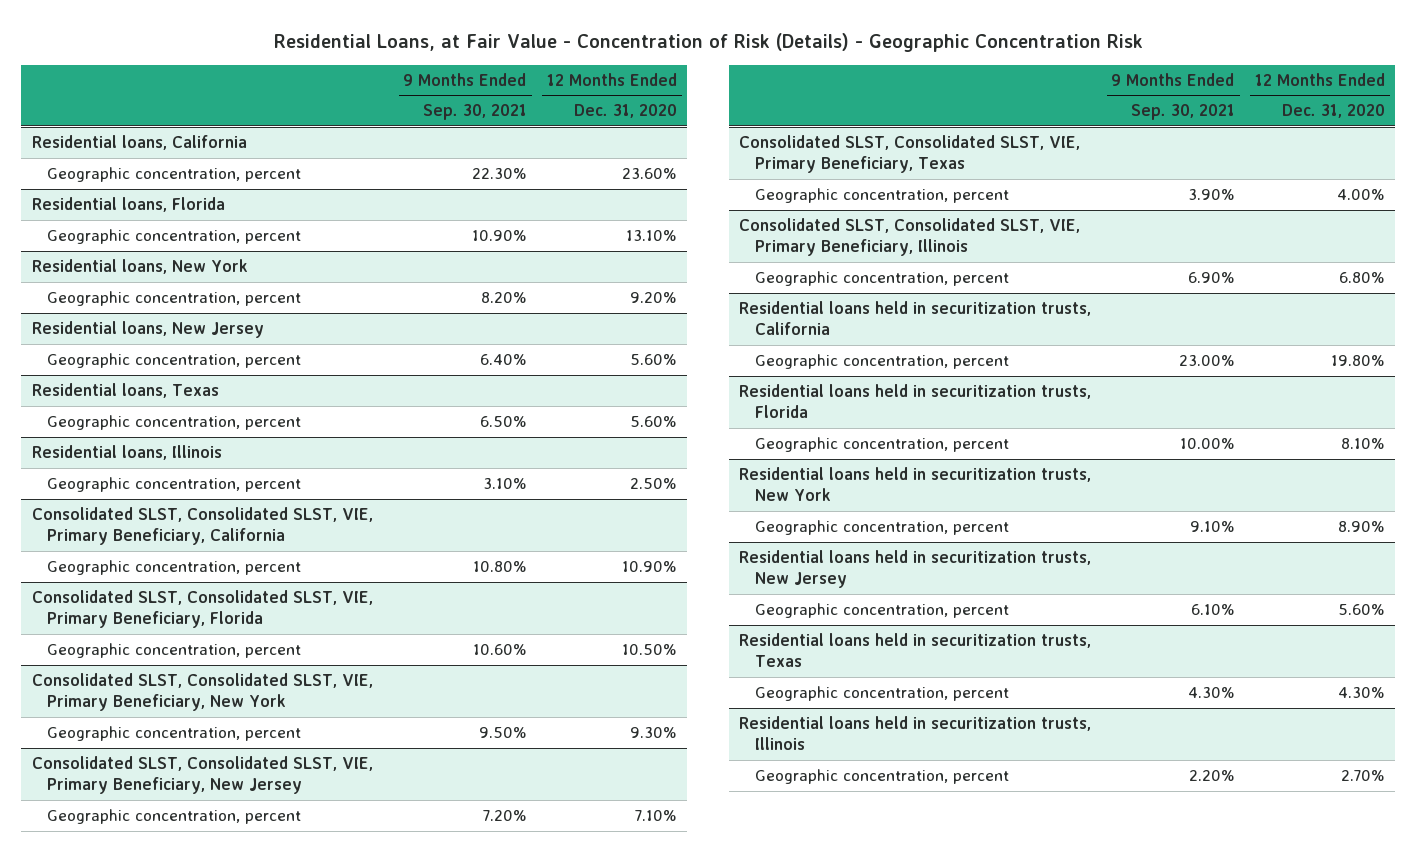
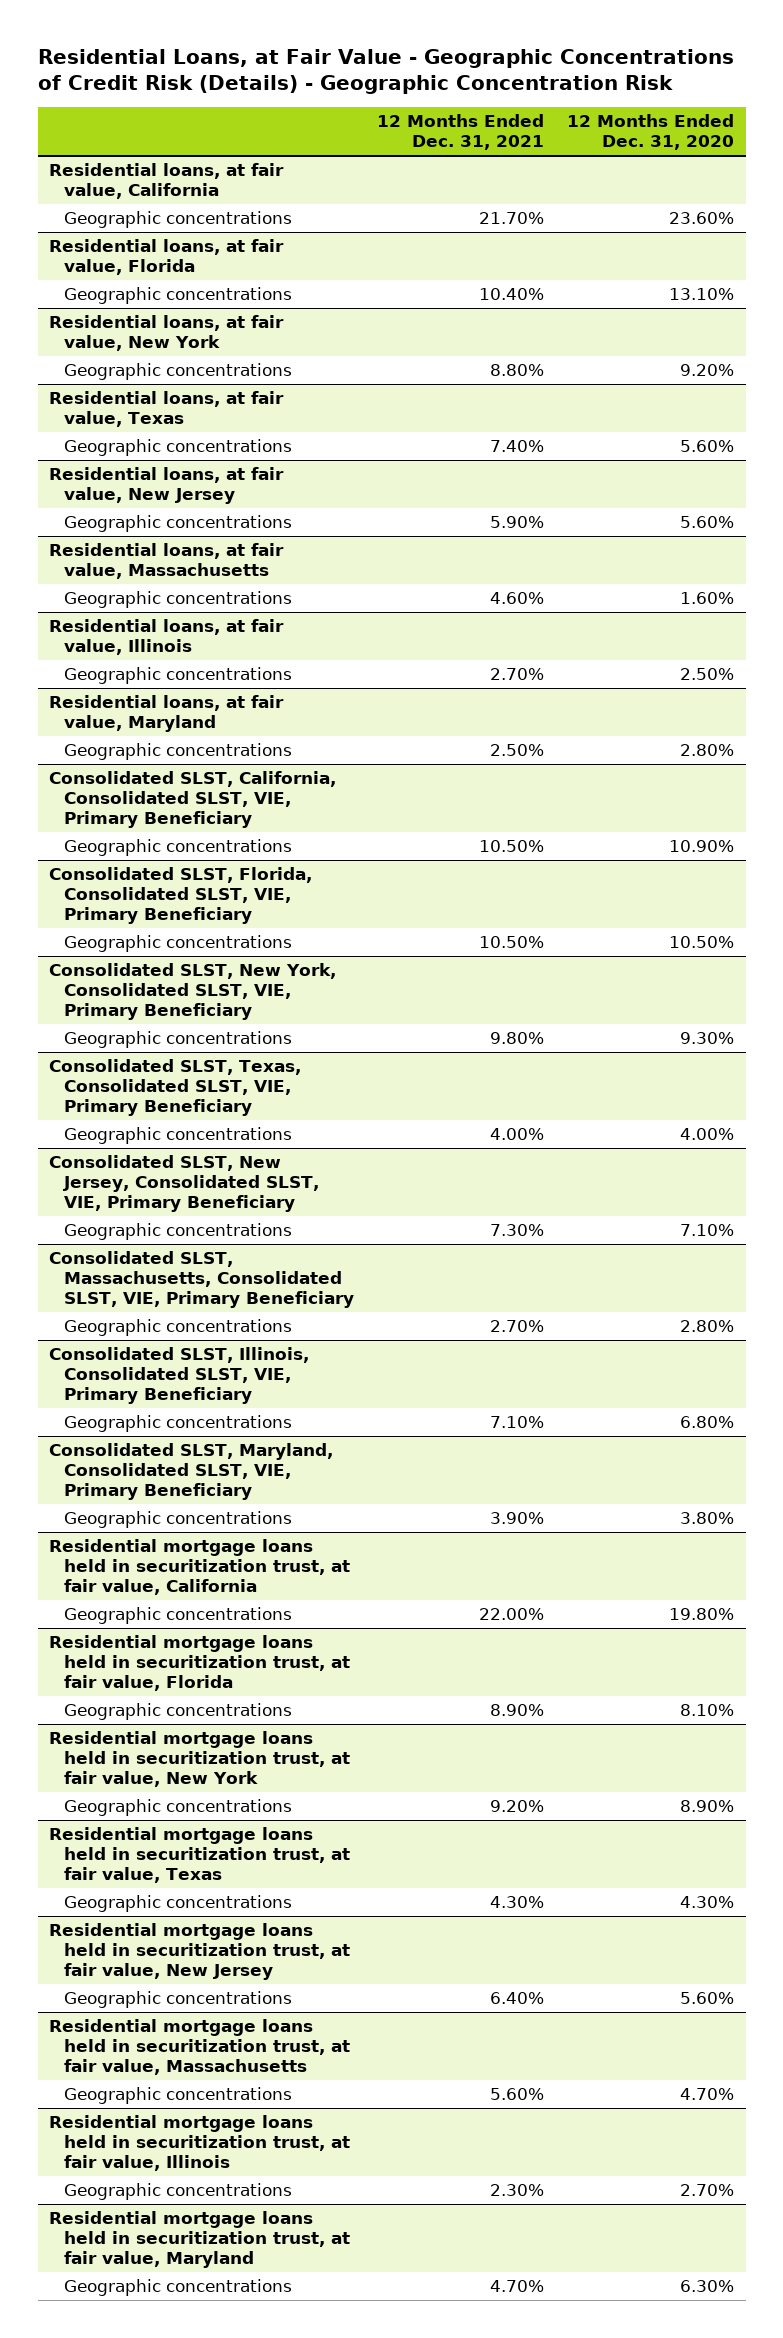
- Residential Loans, at Fair Value - Concentration of Risk (Details) - Geographic Concentration Risk
+ Residential Loans, at Fair Value - Geographic Concentrations of Credit Risk (Details) - Geographic Concentration Risk
- | 9 Months Ended Sep. 30, 2021 | 12 Months Ended Dec. 31, 2020
+ | 12 Months Ended Dec. 31, 2021 | 12 Months Ended Dec. 31, 2020
- Residential loans, California
- Geographic concentration, percent | 22.30% | 23.60%
- Residential loans, Florida
- Geographic concentration, percent | 10.90% | 13.10%
- Residential loans, New York
- Geographic concentration, percent | 8.20% | 9.20%
- Residential loans, New Jersey
- Geographic concentration, percent | 6.40% | 5.60%
- Residential loans, Texas
- Geographic concentration, percent | 6.50% | 5.60%
- Residential loans, Illinois
- Geographic concentration, percent | 3.10% | 2.50%
- Consolidated SLST, Consolidated SLST, VIE, Primary Beneficiary, California
- Geographic concentration, percent | 10.80% | 10.90%
- Consolidated SLST, Consolidated SLST, VIE, Primary Beneficiary, Florida
- Geographic concentration, percent | 10.60% | 10.50%
- Consolidated SLST, Consolidated SLST, VIE, Primary Beneficiary, New York
- Geographic concentration, percent | 9.50% | 9.30%
- Consolidated SLST, Consolidated SLST, VIE, Primary Beneficiary, New Jersey
- Geographic concentration, percent | 7.20% | 7.10%
- Consolidated SLST, Consolidated SLST, VIE, Primary Beneficiary, Texas
- Geographic concentration, percent | 3.90% | 4.00%
- Consolidated SLST, Consolidated SLST, VIE, Primary Beneficiary, Illinois
- Geographic concentration, percent | 6.90% | 6.80%
- Residential loans held in securitization trusts, California
- Geographic concentration, percent | 23.00% | 19.80%
- Residential loans held in securitization trusts, Florida
- Geographic concentration, percent | 10.00% | 8.10%
- Residential loans held in securitization trusts, New York
- Geographic concentration, percent | 9.10% | 8.90%
- Residential loans held in securitization trusts, New Jersey
- Geographic concentration, percent | 6.10% | 5.60%
- Residential loans held in securitization trusts, Texas
- Geographic concentration, percent | 4.30% | 4.30%
- Residential loans held in securitization trusts, Illinois
- Geographic concentration, percent | 2.20% | 2.70%
+ Residential loans, at fair value, California
+ Geographic concentrations | 21.70% | 23.60%
+ Residential loans, at fair value, Florida
+ Geographic concentrations | 10.40% | 13.10%
+ Residential loans, at fair value, New York
+ Geographic concentrations | 8.80% | 9.20%
+ Residential loans, at fair value, Texas
+ Geographic concentrations | 7.40% | 5.60%
+ Residential loans, at fair value, New Jersey
+ Geographic concentrations | 5.90% | 5.60%
+ Residential loans, at fair value, Massachusetts
+ Geographic concentrations | 4.60% | 1.60%
+ Residential loans, at fair value, Illinois
+ Geographic concentrations | 2.70% | 2.50%
+ Residential loans, at fair value, Maryland
+ Geographic concentrations | 2.50% | 2.80%
+ Consolidated SLST, California, Consolidated SLST, VIE, Primary Beneficiary
+ Geographic concentrations | 10.50% | 10.90%
+ Consolidated SLST, Florida, Consolidated SLST, VIE, Primary Beneficiary
+ Geographic concentrations | 10.50% | 10.50%
+ Consolidated SLST, New York, Consolidated SLST, VIE, Primary Beneficiary
+ Geographic concentrations | 9.80% | 9.30%
+ Consolidated SLST, Texas, Consolidated SLST, VIE, Primary Beneficiary
+ Geographic concentrations | 4.00% | 4.00%
+ Consolidated SLST, New Jersey, Consolidated SLST, VIE, Primary Beneficiary
+ Geographic concentrations | 7.30% | 7.10%
+ Consolidated SLST, Massachusetts, Consolidated SLST, VIE, Primary Beneficiary
+ Geographic concentrations | 2.70% | 2.80%
+ Consolidated SLST, Illinois, Consolidated SLST, VIE, Primary Beneficiary
+ Geographic concentrations | 7.10% | 6.80%
+ Consolidated SLST, Maryland, Consolidated SLST, VIE, Primary Beneficiary
+ Geographic concentrations | 3.90% | 3.80%
+ Residential mortgage loans held in securitization trust, at fair value, California
+ Geographic concentrations | 22.00% | 19.80%
+ Residential mortgage loans held in securitization trust, at fair value, Florida
+ Geographic concentrations | 8.90% | 8.10%
+ Residential mortgage loans held in securitization trust, at fair value, New York
+ Geographic concentrations | 9.20% | 8.90%
+ Residential mortgage loans held in securitization trust, at fair value, Texas
+ Geographic concentrations | 4.30% | 4.30%
+ Residential mortgage loans held in securitization trust, at fair value, New Jersey
+ Geographic concentrations | 6.40% | 5.60%
+ Residential mortgage loans held in securitization trust, at fair value, Massachusetts
+ Geographic concentrations | 5.60% | 4.70%
+ Residential mortgage loans held in securitization trust, at fair value, Illinois
+ Geographic concentrations | 2.30% | 2.70%
+ Residential mortgage loans held in securitization trust, at fair value, Maryland
+ Geographic concentrations | 4.70% | 6.30%

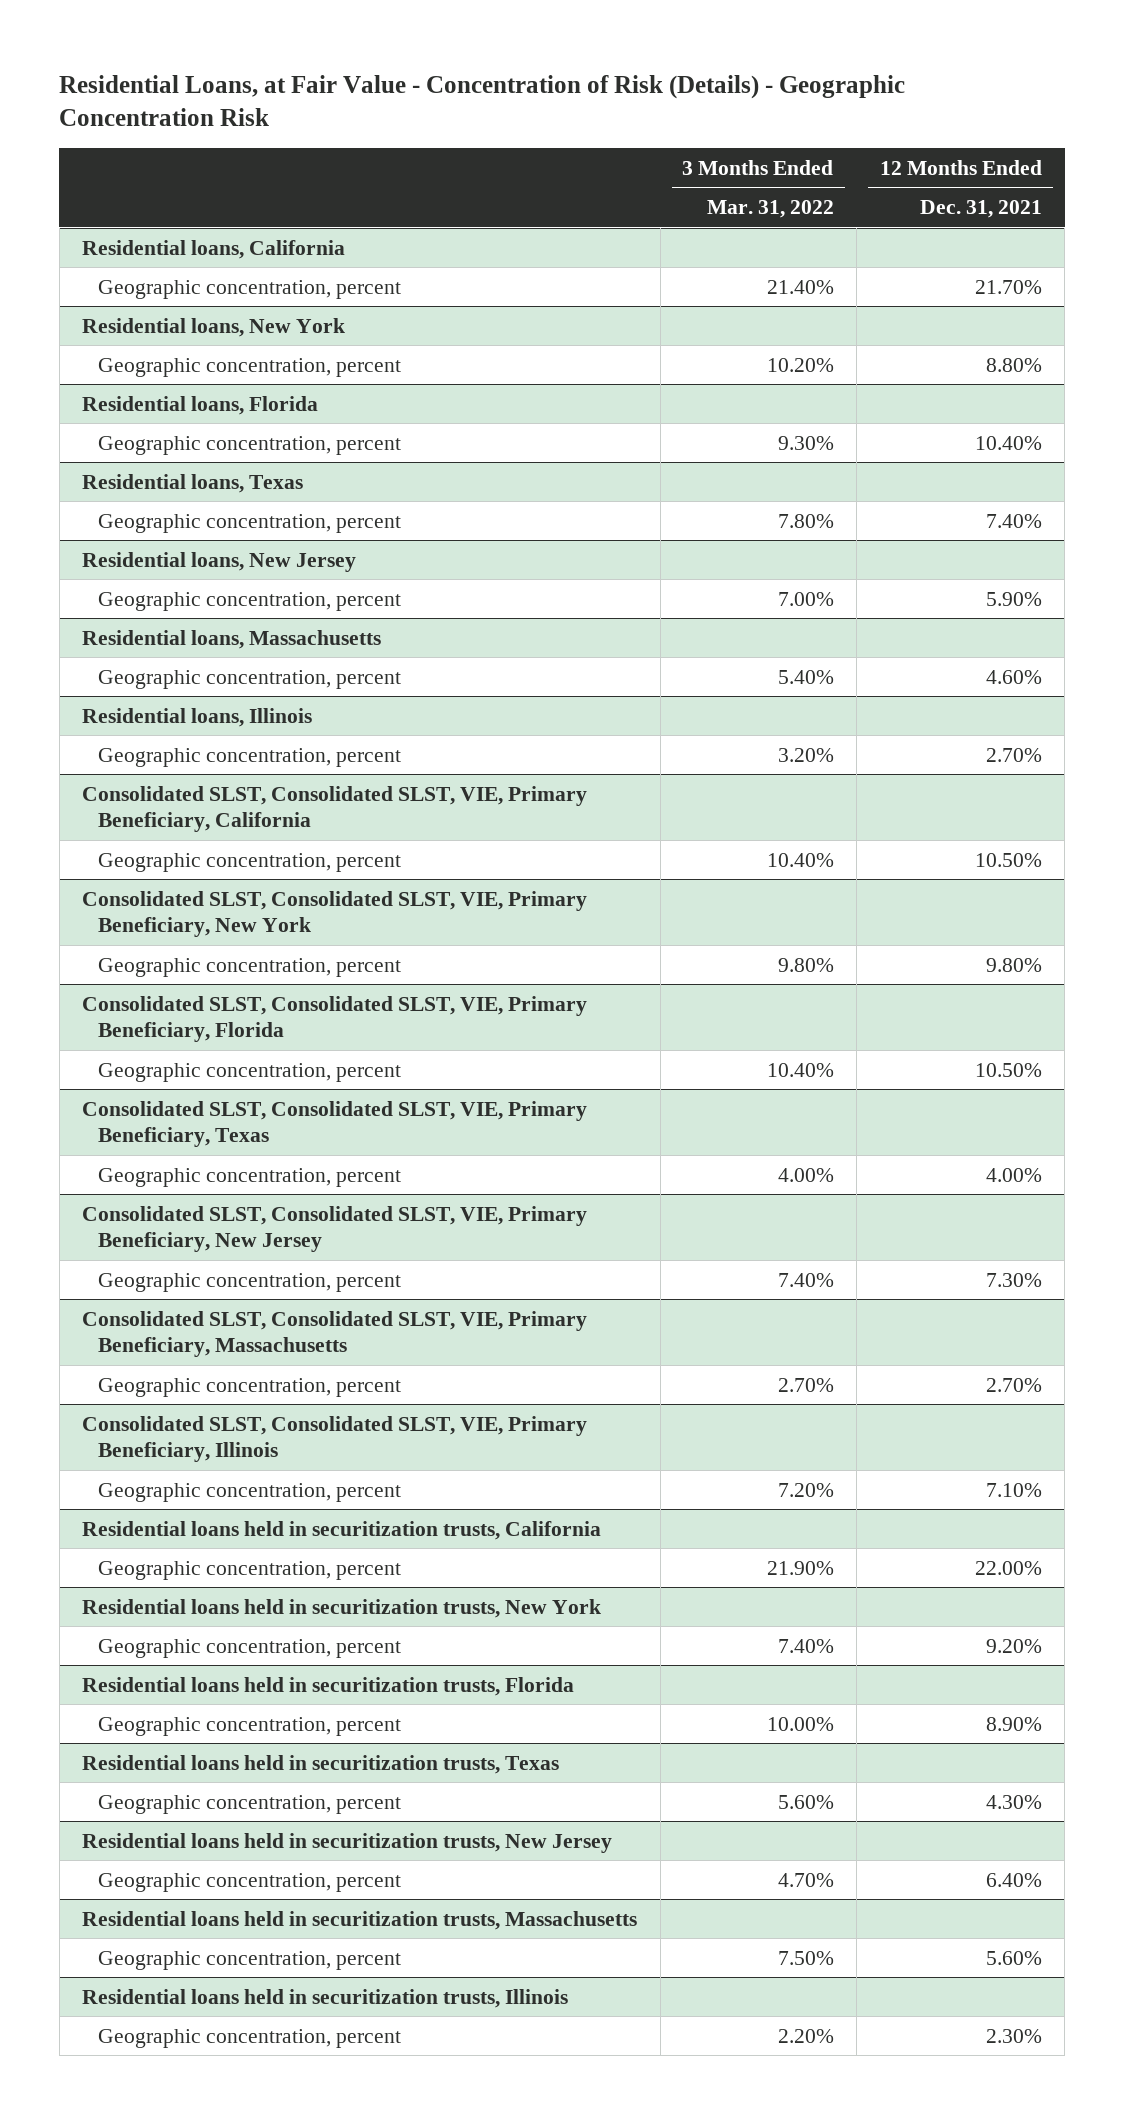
- Residential Loans, at Fair Value - Geographic Concentrations of Credit Risk (Details) - Geographic Concentration Risk
+ Residential Loans, at Fair Value - Concentration of Risk (Details) - Geographic Concentration Risk
- | 12 Months Ended Dec. 31, 2021 | 12 Months Ended Dec. 31, 2020
+ | 3 Months Ended Mar. 31, 2022 | 12 Months Ended Dec. 31, 2021
- Residential loans, at fair value, California
- Geographic concentrations | 21.70% | 23.60%
- Residential loans, at fair value, Florida
- Geographic concentrations | 10.40% | 13.10%
- Residential loans, at fair value, New York
- Geographic concentrations | 8.80% | 9.20%
- Residential loans, at fair value, Texas
- Geographic concentrations | 7.40% | 5.60%
- Residential loans, at fair value, New Jersey
- Geographic concentrations | 5.90% | 5.60%
- Residential loans, at fair value, Massachusetts
- Geographic concentrations | 4.60% | 1.60%
- Residential loans, at fair value, Illinois
- Geographic concentrations | 2.70% | 2.50%
- Residential loans, at fair value, Maryland
- Geographic concentrations | 2.50% | 2.80%
- Consolidated SLST, California, Consolidated SLST, VIE, Primary Beneficiary
- Geographic concentrations | 10.50% | 10.90%
- Consolidated SLST, Florida, Consolidated SLST, VIE, Primary Beneficiary
- Geographic concentrations | 10.50% | 10.50%
- Consolidated SLST, New York, Consolidated SLST, VIE, Primary Beneficiary
- Geographic concentrations | 9.80% | 9.30%
- Consolidated SLST, Texas, Consolidated SLST, VIE, Primary Beneficiary
- Geographic concentrations | 4.00% | 4.00%
- Consolidated SLST, New Jersey, Consolidated SLST, VIE, Primary Beneficiary
- Geographic concentrations | 7.30% | 7.10%
- Consolidated SLST, Massachusetts, Consolidated SLST, VIE, Primary Beneficiary
- Geographic concentrations | 2.70% | 2.80%
- Consolidated SLST, Illinois, Consolidated SLST, VIE, Primary Beneficiary
- Geographic concentrations | 7.10% | 6.80%
- Consolidated SLST, Maryland, Consolidated SLST, VIE, Primary Beneficiary
- Geographic concentrations | 3.90% | 3.80%
- Residential mortgage loans held in securitization trust, at fair value, California
- Geographic concentrations | 22.00% | 19.80%
- Residential mortgage loans held in securitization trust, at fair value, Florida
- Geographic concentrations | 8.90% | 8.10%
- Residential mortgage loans held in securitization trust, at fair value, New York
- Geographic concentrations | 9.20% | 8.90%
- Residential mortgage loans held in securitization trust, at fair value, Texas
- Geographic concentrations | 4.30% | 4.30%
- Residential mortgage loans held in securitization trust, at fair value, New Jersey
- Geographic concentrations | 6.40% | 5.60%
- Residential mortgage loans held in securitization trust, at fair value, Massachusetts
- Geographic concentrations | 5.60% | 4.70%
- Residential mortgage loans held in securitization trust, at fair value, Illinois
- Geographic concentrations | 2.30% | 2.70%
- Residential mortgage loans held in securitization trust, at fair value, Maryland
- Geographic concentrations | 4.70% | 6.30%
+ Residential loans, California
+ Geographic concentration, percent | 21.40% | 21.70%
+ Residential loans, New York
+ Geographic concentration, percent | 10.20% | 8.80%
+ Residential loans, Florida
+ Geographic concentration, percent | 9.30% | 10.40%
+ Residential loans, Texas
+ Geographic concentration, percent | 7.80% | 7.40%
+ Residential loans, New Jersey
+ Geographic concentration, percent | 7.00% | 5.90%
+ Residential loans, Massachusetts
+ Geographic concentration, percent | 5.40% | 4.60%
+ Residential loans, Illinois
+ Geographic concentration, percent | 3.20% | 2.70%
+ Consolidated SLST, Consolidated SLST, VIE, Primary Beneficiary, California
+ Geographic concentration, percent | 10.40% | 10.50%
+ Consolidated SLST, Consolidated SLST, VIE, Primary Beneficiary, New York
+ Geographic concentration, percent | 9.80% | 9.80%
+ Consolidated SLST, Consolidated SLST, VIE, Primary Beneficiary, Florida
+ Geographic concentration, percent | 10.40% | 10.50%
+ Consolidated SLST, Consolidated SLST, VIE, Primary Beneficiary, Texas
+ Geographic concentration, percent | 4.00% | 4.00%
+ Consolidated SLST, Consolidated SLST, VIE, Primary Beneficiary, New Jersey
+ Geographic concentration, percent | 7.40% | 7.30%
+ Consolidated SLST, Consolidated SLST, VIE, Primary Beneficiary, Massachusetts
+ Geographic concentration, percent | 2.70% | 2.70%
+ Consolidated SLST, Consolidated SLST, VIE, Primary Beneficiary, Illinois
+ Geographic concentration, percent | 7.20% | 7.10%
+ Residential loans held in securitization trusts, California
+ Geographic concentration, percent | 21.90% | 22.00%
+ Residential loans held in securitization trusts, New York
+ Geographic concentration, percent | 7.40% | 9.20%
+ Residential loans held in securitization trusts, Florida
+ Geographic concentration, percent | 10.00% | 8.90%
+ Residential loans held in securitization trusts, Texas
+ Geographic concentration, percent | 5.60% | 4.30%
+ Residential loans held in securitization trusts, New Jersey
+ Geographic concentration, percent | 4.70% | 6.40%
+ Residential loans held in securitization trusts, Massachusetts
+ Geographic concentration, percent | 7.50% | 5.60%
+ Residential loans held in securitization trusts, Illinois
+ Geographic concentration, percent | 2.20% | 2.30%

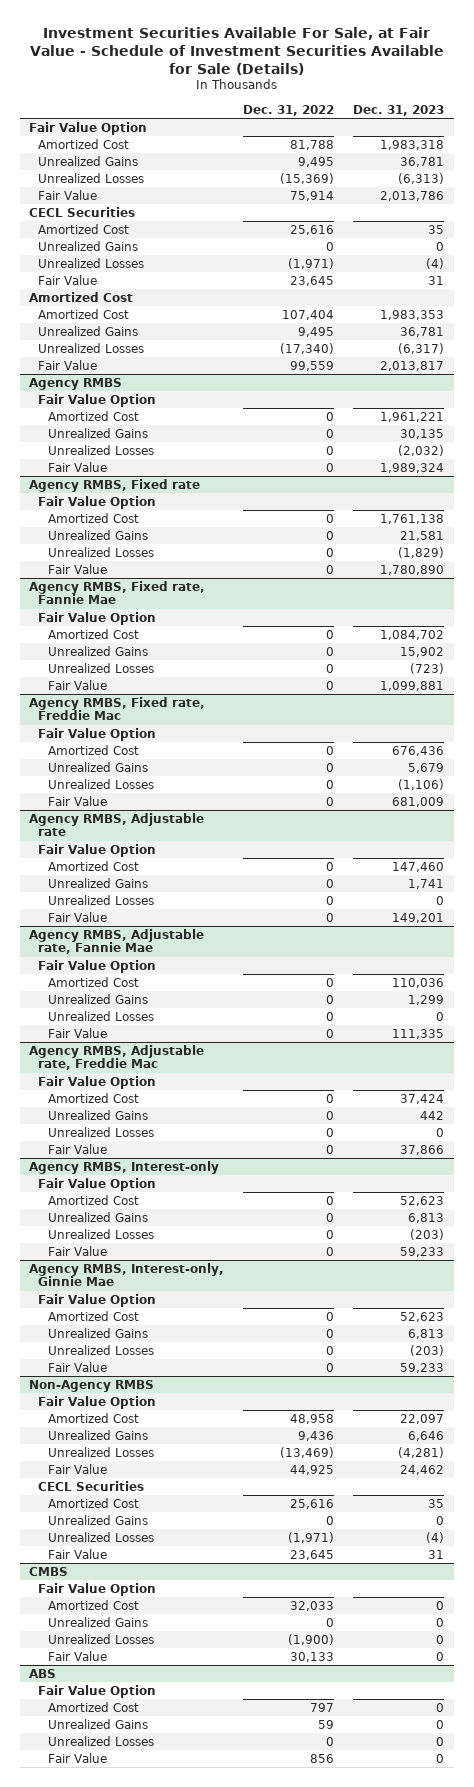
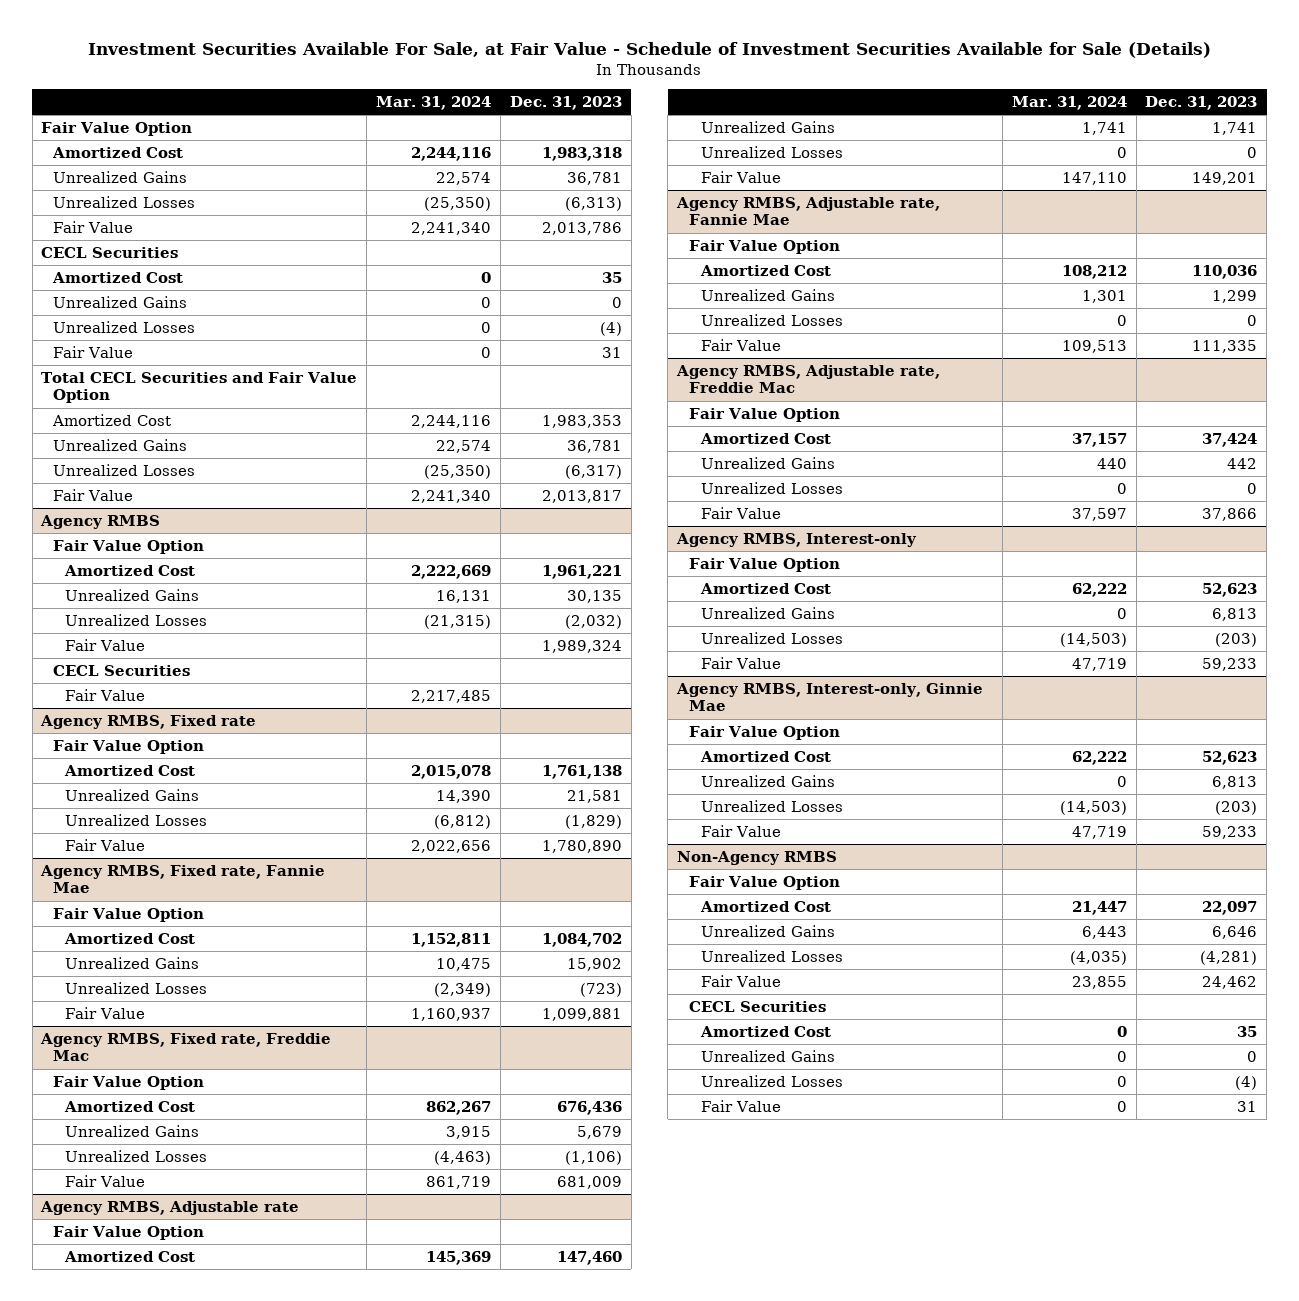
- | Dec. 31, 2022 | Dec. 31, 2023
+ | Mar. 31, 2024 | Dec. 31, 2023
- Amortized Cost
+ Total CECL Securities and Fair Value Option
@ Agency RMBS
+ CECL Securities
+ Fair Value | 2,217,485 |
- CMBS
- Fair Value Option
- Amortized Cost | 32,033 | 0
- Unrealized Gains | 0 | 0
- Unrealized Losses | (1,900) | 0
- Fair Value | 30,133 | 0
- ABS
- Fair Value Option
- Amortized Cost | 797 | 0
- Unrealized Gains | 59 | 0
- Unrealized Losses | 0 | 0
- Fair Value | 856 | 0

